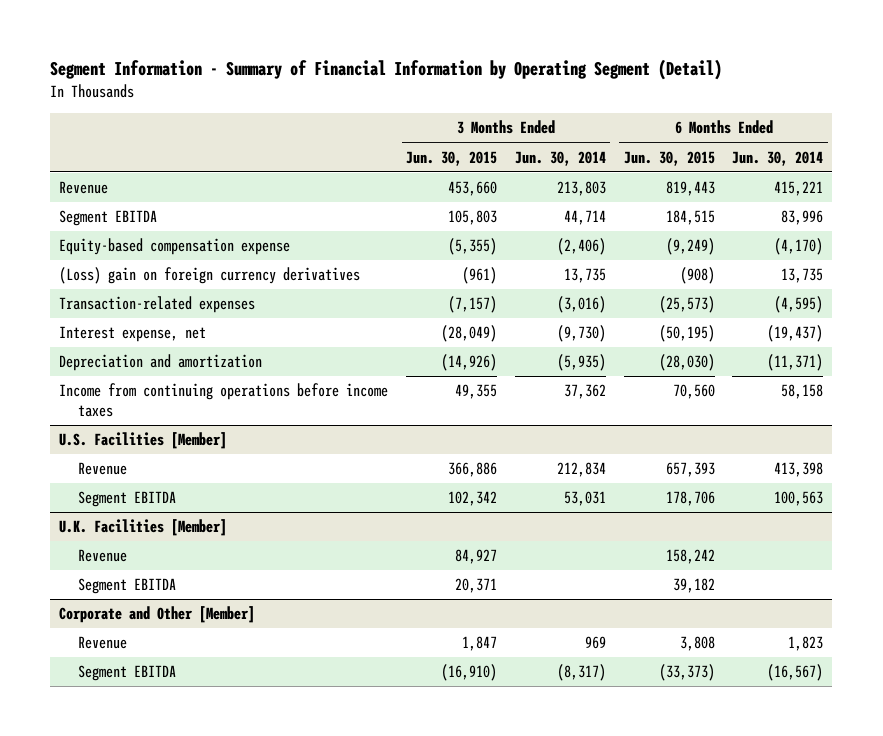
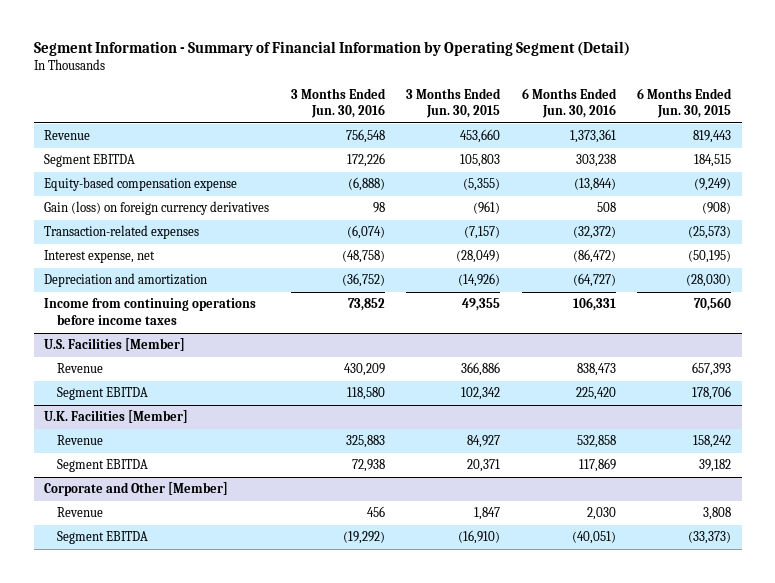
- | 3 Months Ended Jun. 30, 2015 | 3 Months Ended Jun. 30, 2014 | 6 Months Ended Jun. 30, 2015 | 6 Months Ended Jun. 30, 2014
+ | 3 Months Ended Jun. 30, 2016 | 3 Months Ended Jun. 30, 2015 | 6 Months Ended Jun. 30, 2016 | 6 Months Ended Jun. 30, 2015
- (Loss) gain on foreign currency derivatives | (961) | 13,735 | (908) | 13,735
+ Gain (loss) on foreign currency derivatives | 98 | (961) | 508 | (908)

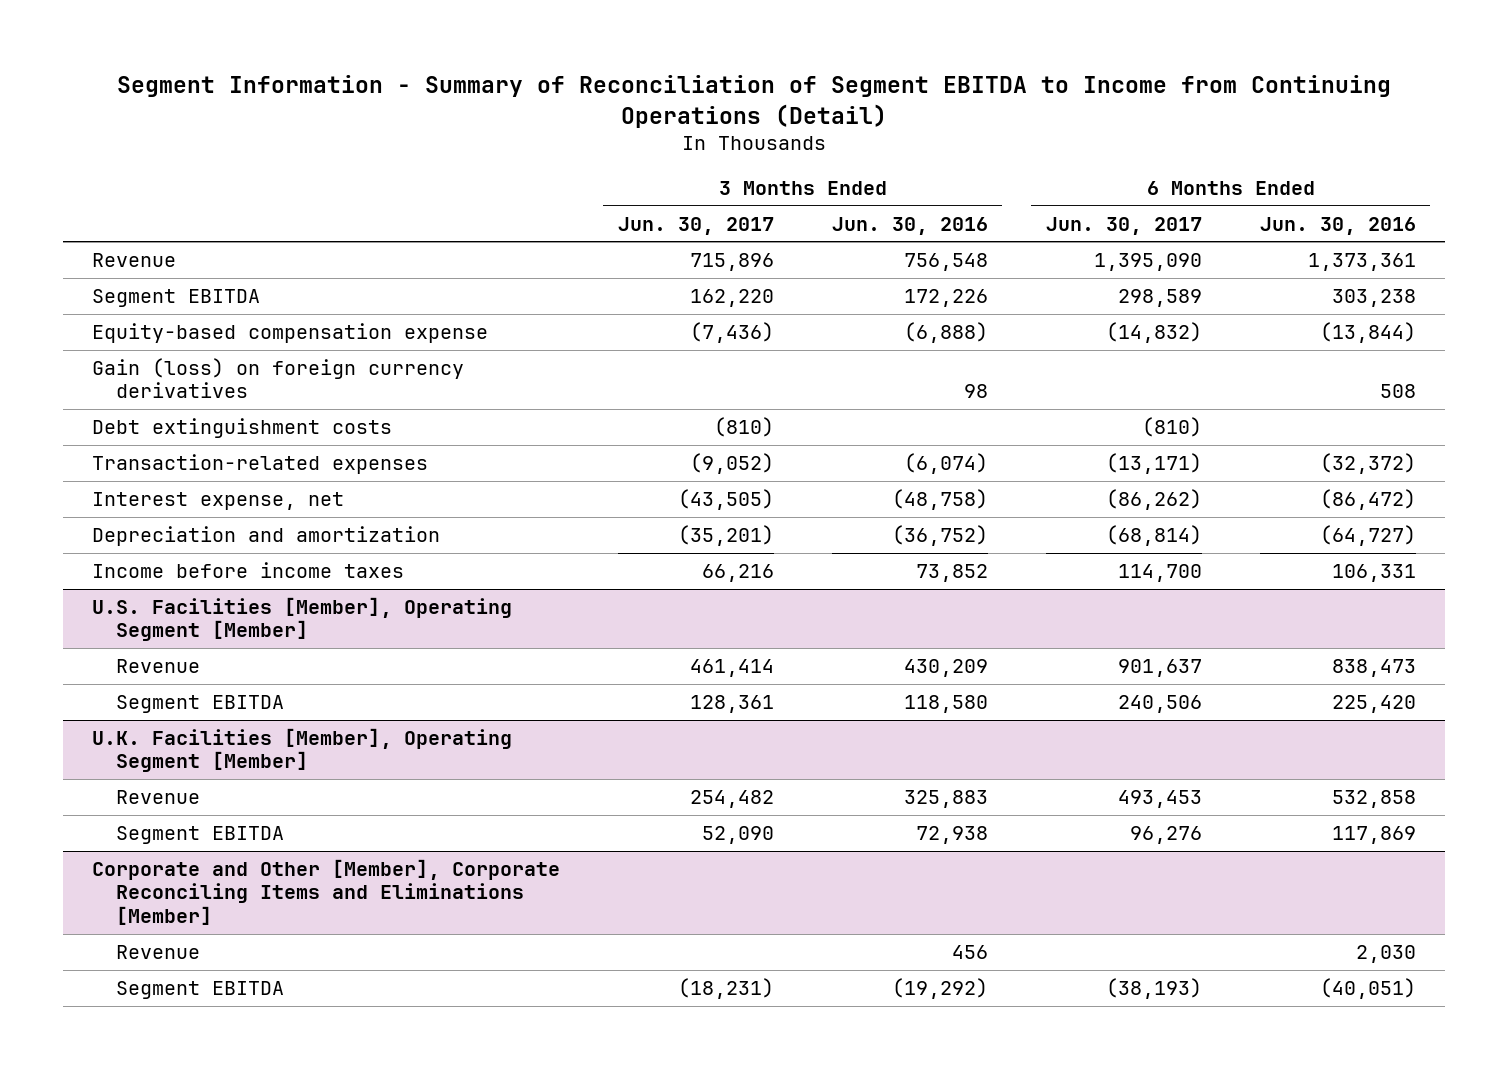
- Segment Information - Summary of Financial Information by Operating Segment (Detail)
+ Segment Information - Summary of Reconciliation of Segment EBITDA to Income from Continuing Operations (Detail)
- | 3 Months Ended Jun. 30, 2016 | 3 Months Ended Jun. 30, 2015 | 6 Months Ended Jun. 30, 2016 | 6 Months Ended Jun. 30, 2015
+ | 3 Months Ended Jun. 30, 2017 | 3 Months Ended Jun. 30, 2016 | 6 Months Ended Jun. 30, 2017 | 6 Months Ended Jun. 30, 2016
+ Debt extinguishment costs | (810) | | (810) |
- Income from continuing operations before income taxes | 73,852 | 49,355 | 106,331 | 70,560
- U.S. Facilities [Member]
+ Income before income taxes | 66,216 | 73,852 | 114,700 | 106,331
+ U.S. Facilities [Member], Operating Segment [Member]
- U.K. Facilities [Member]
+ U.K. Facilities [Member], Operating Segment [Member]
- Corporate and Other [Member]
+ Corporate and Other [Member], Corporate Reconciling Items and Eliminations [Member]

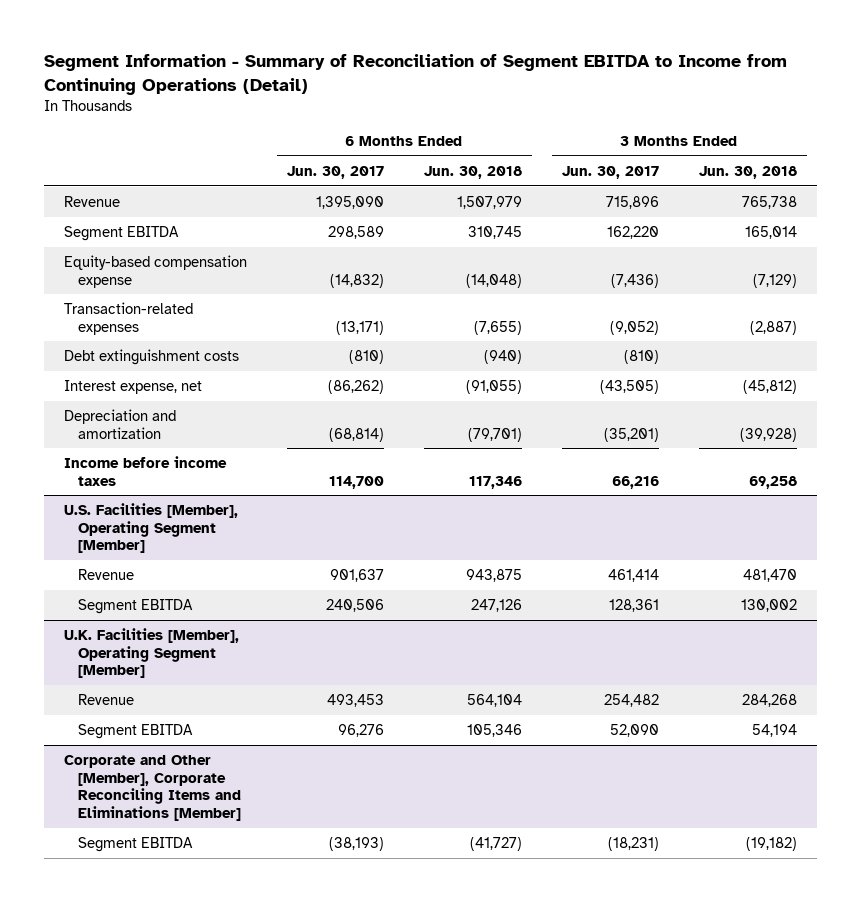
- | 3 Months Ended Jun. 30, 2017 | 3 Months Ended Jun. 30, 2016 | 6 Months Ended Jun. 30, 2017 | 6 Months Ended Jun. 30, 2016
+ | 6 Months Ended Jun. 30, 2017 | 6 Months Ended Jun. 30, 2018 | 3 Months Ended Jun. 30, 2017 | 3 Months Ended Jun. 30, 2018
- Gain (loss) on foreign currency derivatives | | 98 | | 508
moved down: Debt extinguishment costs | (810) | (940) | (810) |
@ Corporate and Other [Member], Corporate Reconciling Items and Eliminations [Member]
- Revenue | | 456 | | 2,030

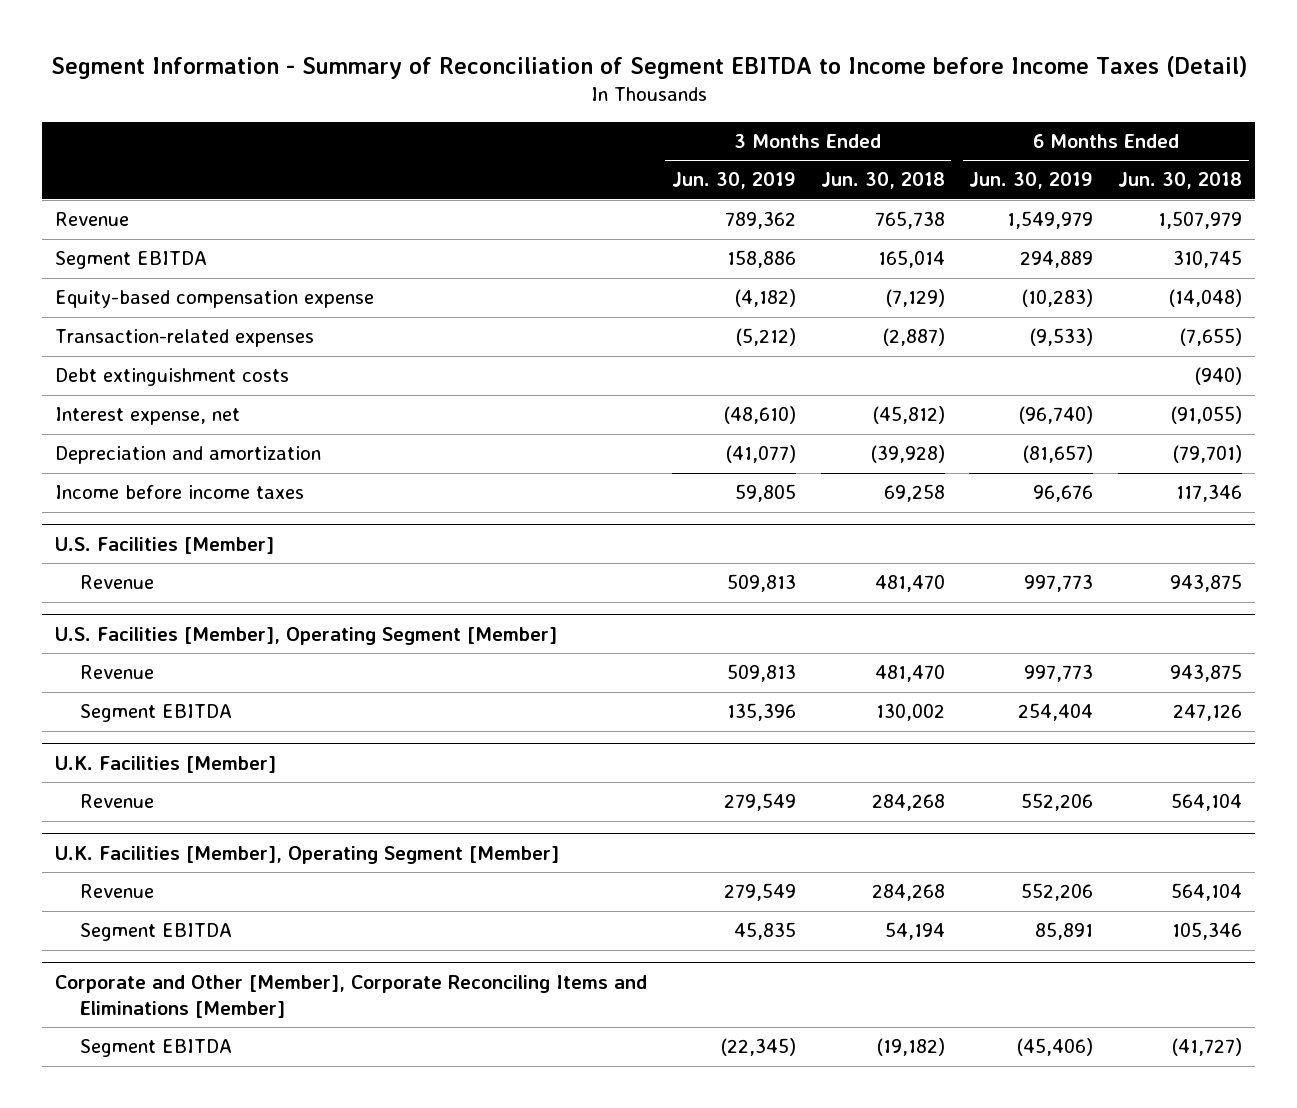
- Segment Information - Summary of Reconciliation of Segment EBITDA to Income from Continuing Operations (Detail)
+ Segment Information - Summary of Reconciliation of Segment EBITDA to Income before Income Taxes (Detail)
- | 6 Months Ended Jun. 30, 2017 | 6 Months Ended Jun. 30, 2018 | 3 Months Ended Jun. 30, 2017 | 3 Months Ended Jun. 30, 2018
+ | 3 Months Ended Jun. 30, 2019 | 3 Months Ended Jun. 30, 2018 | 6 Months Ended Jun. 30, 2019 | 6 Months Ended Jun. 30, 2018
+ U.S. Facilities [Member]
+ Revenue | 509,813 | 481,470 | 997,773 | 943,875
+ U.K. Facilities [Member]
+ Revenue | 279,549 | 284,268 | 552,206 | 564,104

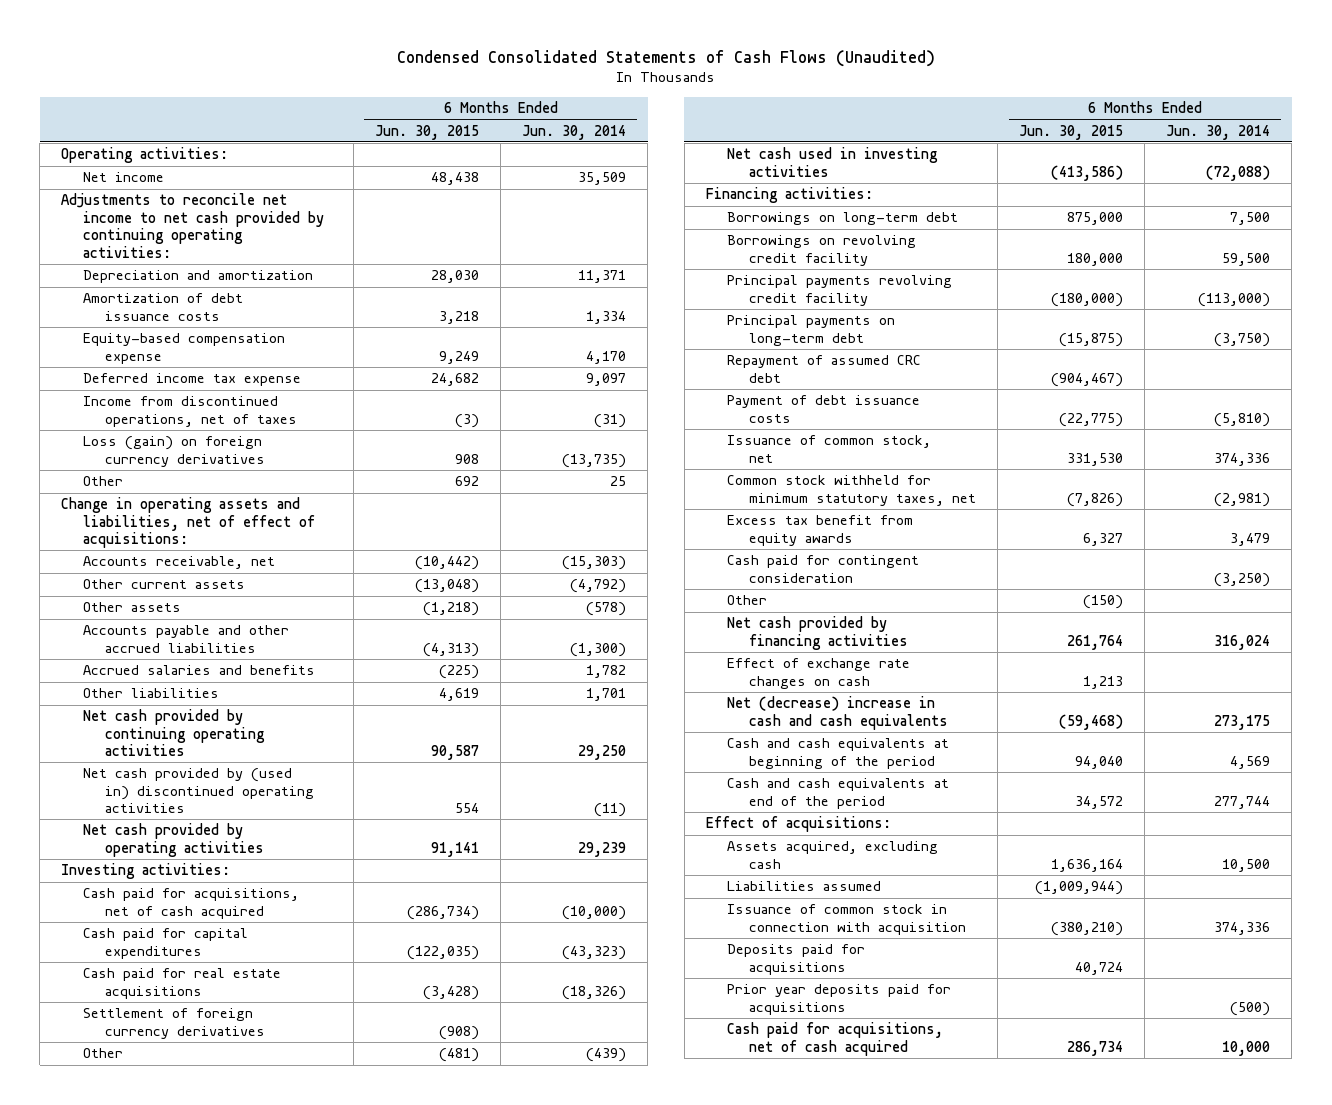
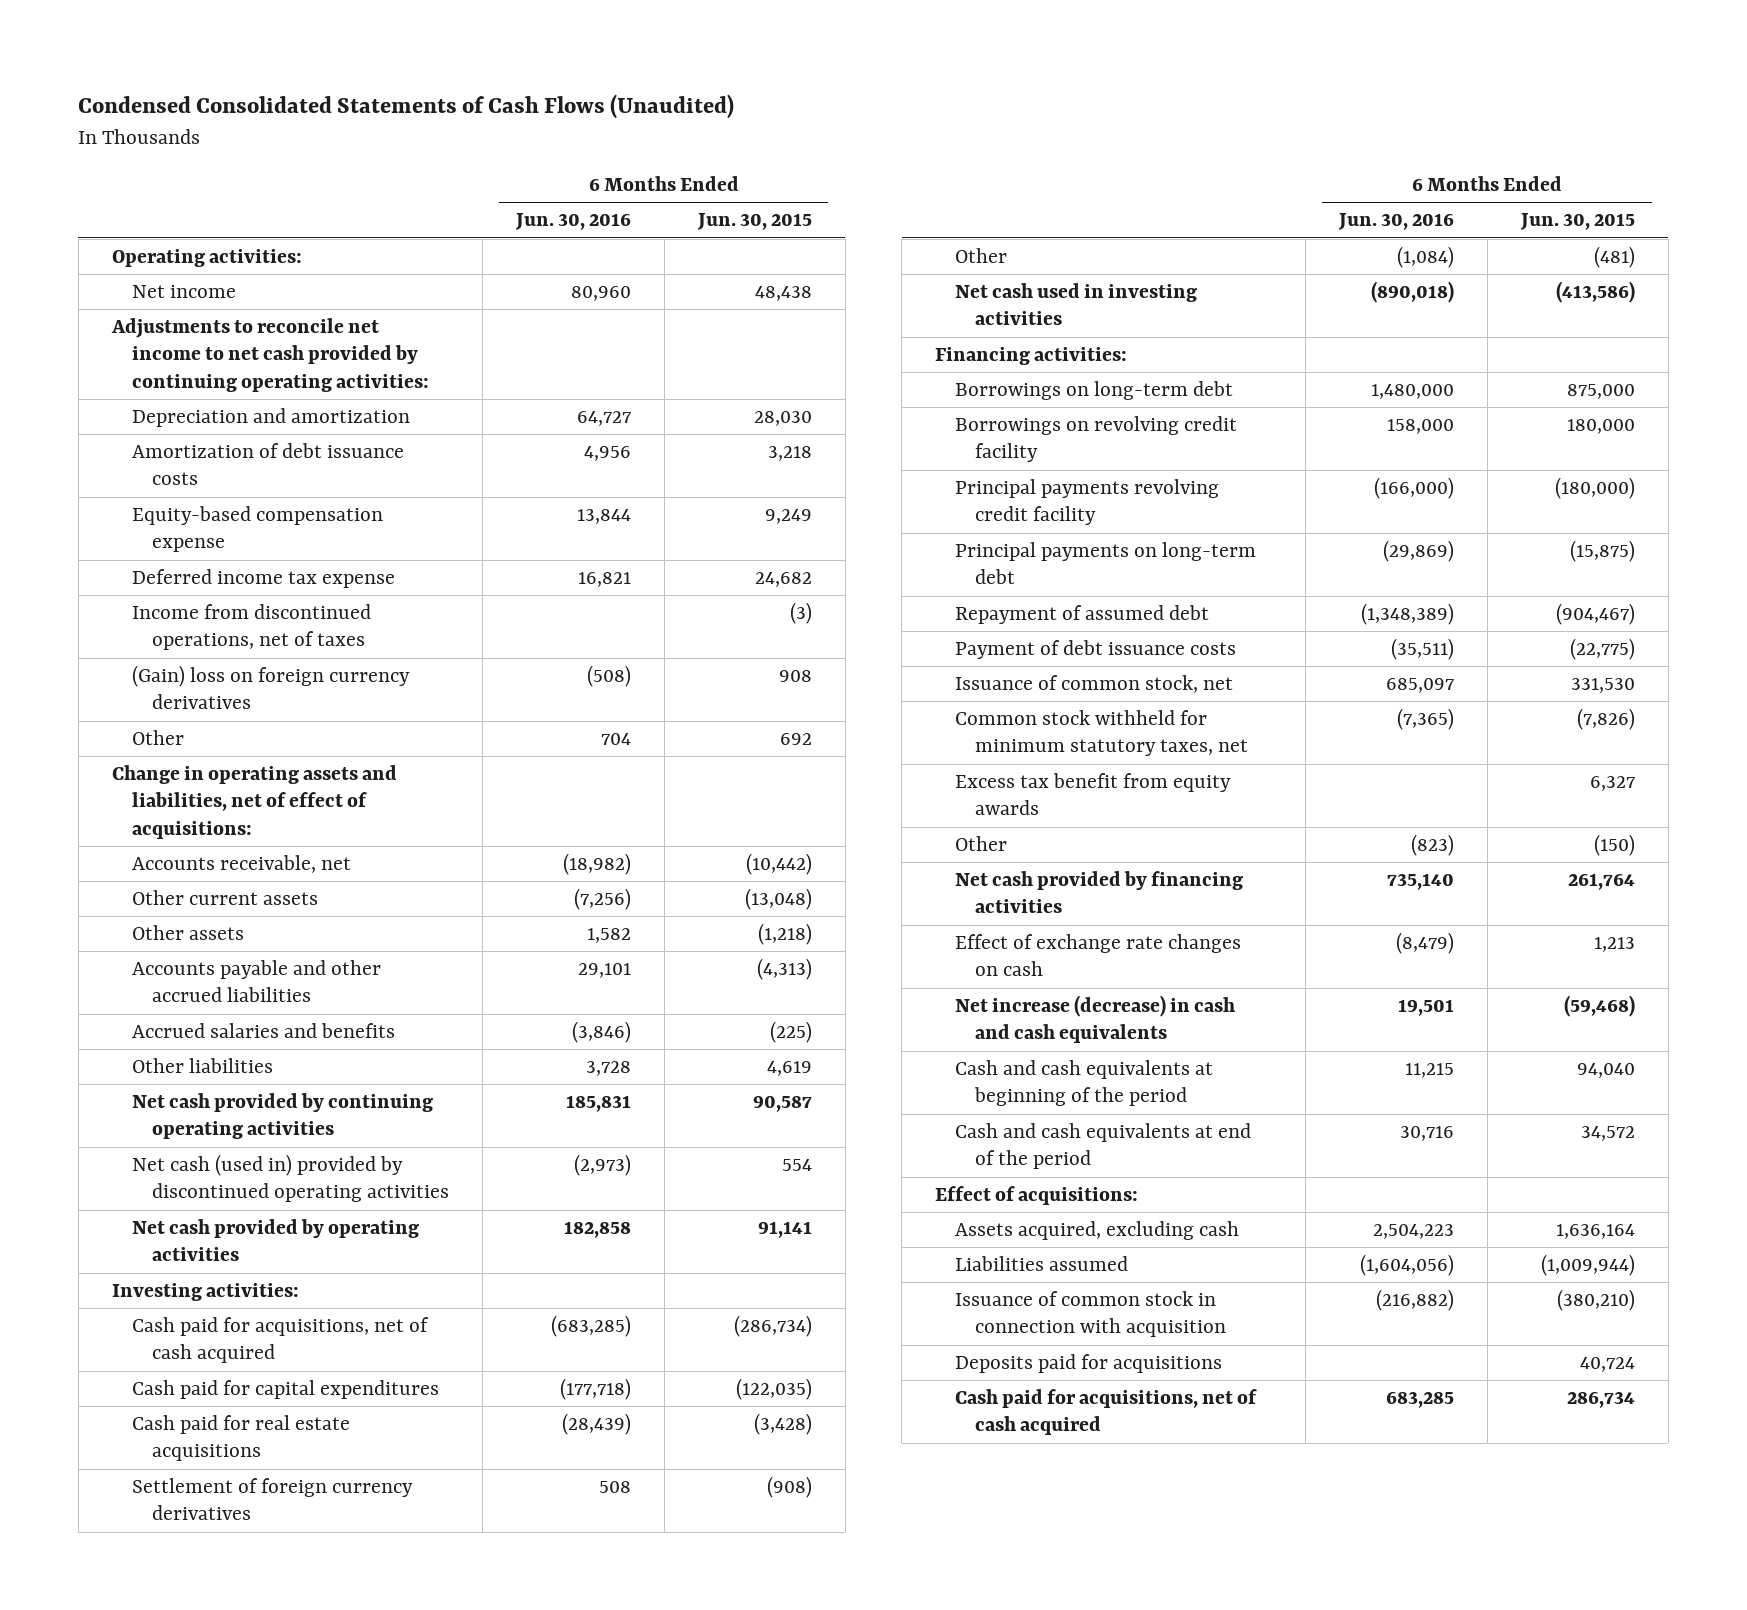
- | 6 Months Ended Jun. 30, 2015 | 6 Months Ended Jun. 30, 2014
+ | 6 Months Ended Jun. 30, 2016 | 6 Months Ended Jun. 30, 2015
- Loss (gain) on foreign currency derivatives | 908 | (13,735)
+ (Gain) loss on foreign currency derivatives | (508) | 908
- Net cash provided by (used in) discontinued operating activities | 554 | (11)
+ Net cash (used in) provided by discontinued operating activities | (2,973) | 554
- Repayment of assumed CRC debt | (904,467) |
+ Repayment of assumed debt | (1,348,389) | (904,467)
- Cash paid for contingent consideration | | (3,250)
- Net (decrease) increase in cash and cash equivalents | (59,468) | 273,175
+ Net increase (decrease) in cash and cash equivalents | 19,501 | (59,468)
- Prior year deposits paid for acquisitions | | (500)

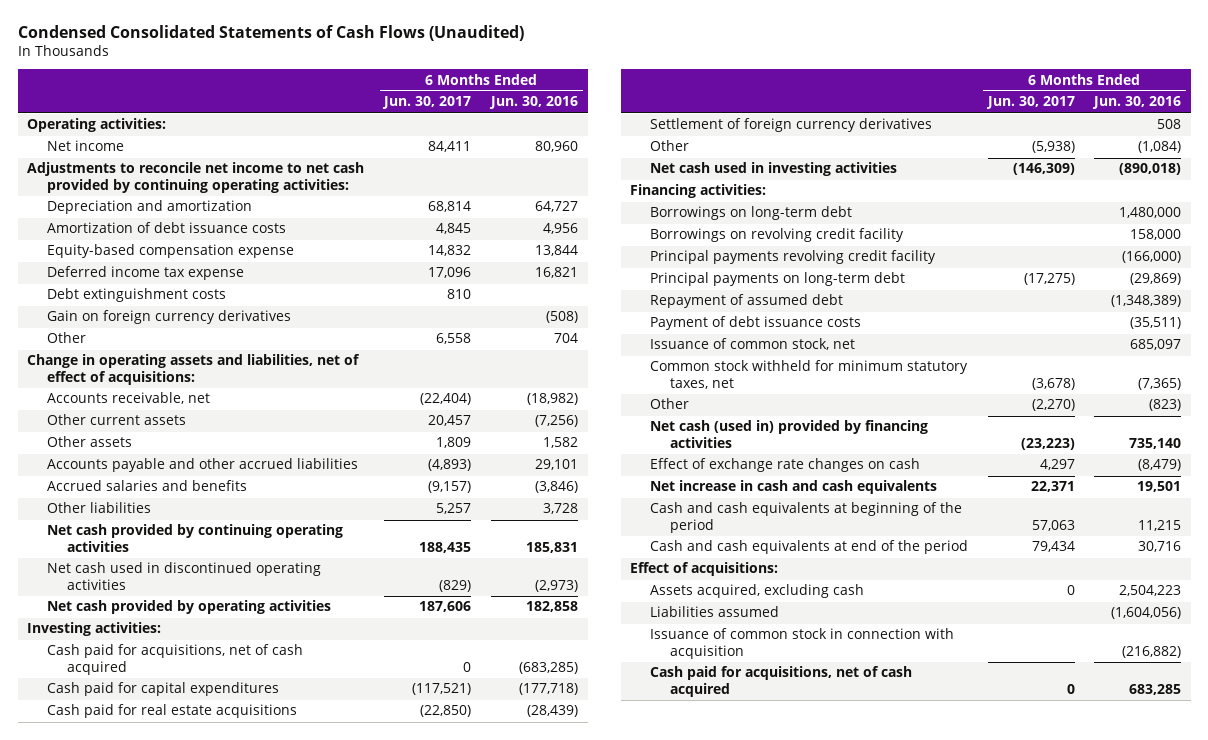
- | 6 Months Ended Jun. 30, 2016 | 6 Months Ended Jun. 30, 2015
+ | 6 Months Ended Jun. 30, 2017 | 6 Months Ended Jun. 30, 2016
- Income from discontinued operations, net of taxes | | (3)
- (Gain) loss on foreign currency derivatives | (508) | 908
+ Debt extinguishment costs | 810 |
+ Gain on foreign currency derivatives | | (508)
- Net cash (used in) provided by discontinued operating activities | (2,973) | 554
+ Net cash used in discontinued operating activities | (829) | (2,973)
- Excess tax benefit from equity awards | | 6,327
- Net cash provided by financing activities | 735,140 | 261,764
+ Net cash (used in) provided by financing activities | (23,223) | 735,140
- Net increase (decrease) in cash and cash equivalents | 19,501 | (59,468)
+ Net increase in cash and cash equivalents | 22,371 | 19,501
- Deposits paid for acquisitions | | 40,724

